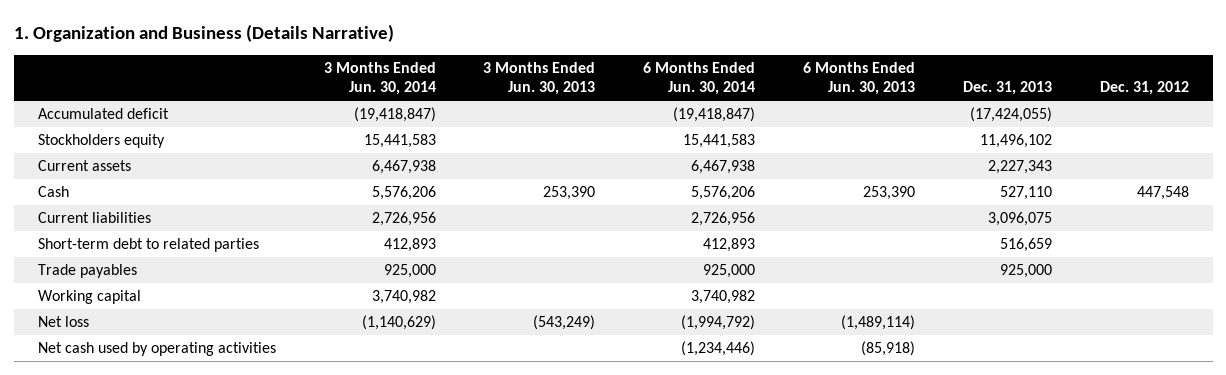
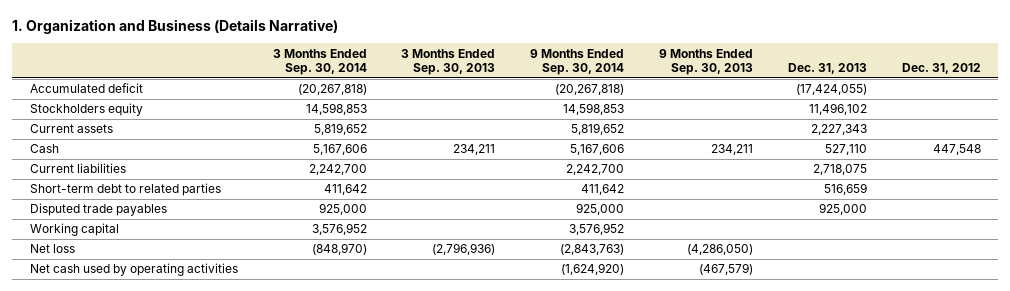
- | 3 Months Ended Jun. 30, 2014 | 3 Months Ended Jun. 30, 2013 | 6 Months Ended Jun. 30, 2014 | 6 Months Ended Jun. 30, 2013 | Dec. 31, 2013 | Dec. 31, 2012
+ | 3 Months Ended Sep. 30, 2014 | 3 Months Ended Sep. 30, 2013 | 9 Months Ended Sep. 30, 2014 | 9 Months Ended Sep. 30, 2013 | Dec. 31, 2013 | Dec. 31, 2012
- Current liabilities | 2,726,956 | | 2,726,956 | | 3,096,075 |
+ Current liabilities | 2,242,700 | | 2,242,700 | | 2,718,075 |
- Trade payables | 925,000 | | 925,000 | | 925,000 |
+ Disputed trade payables | 925,000 | | 925,000 | | 925,000 |

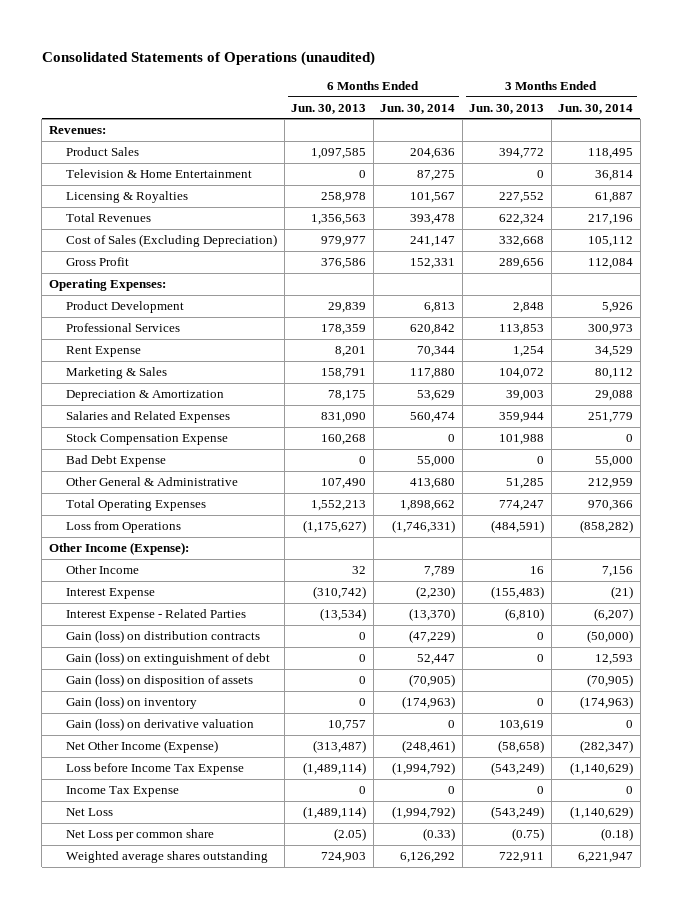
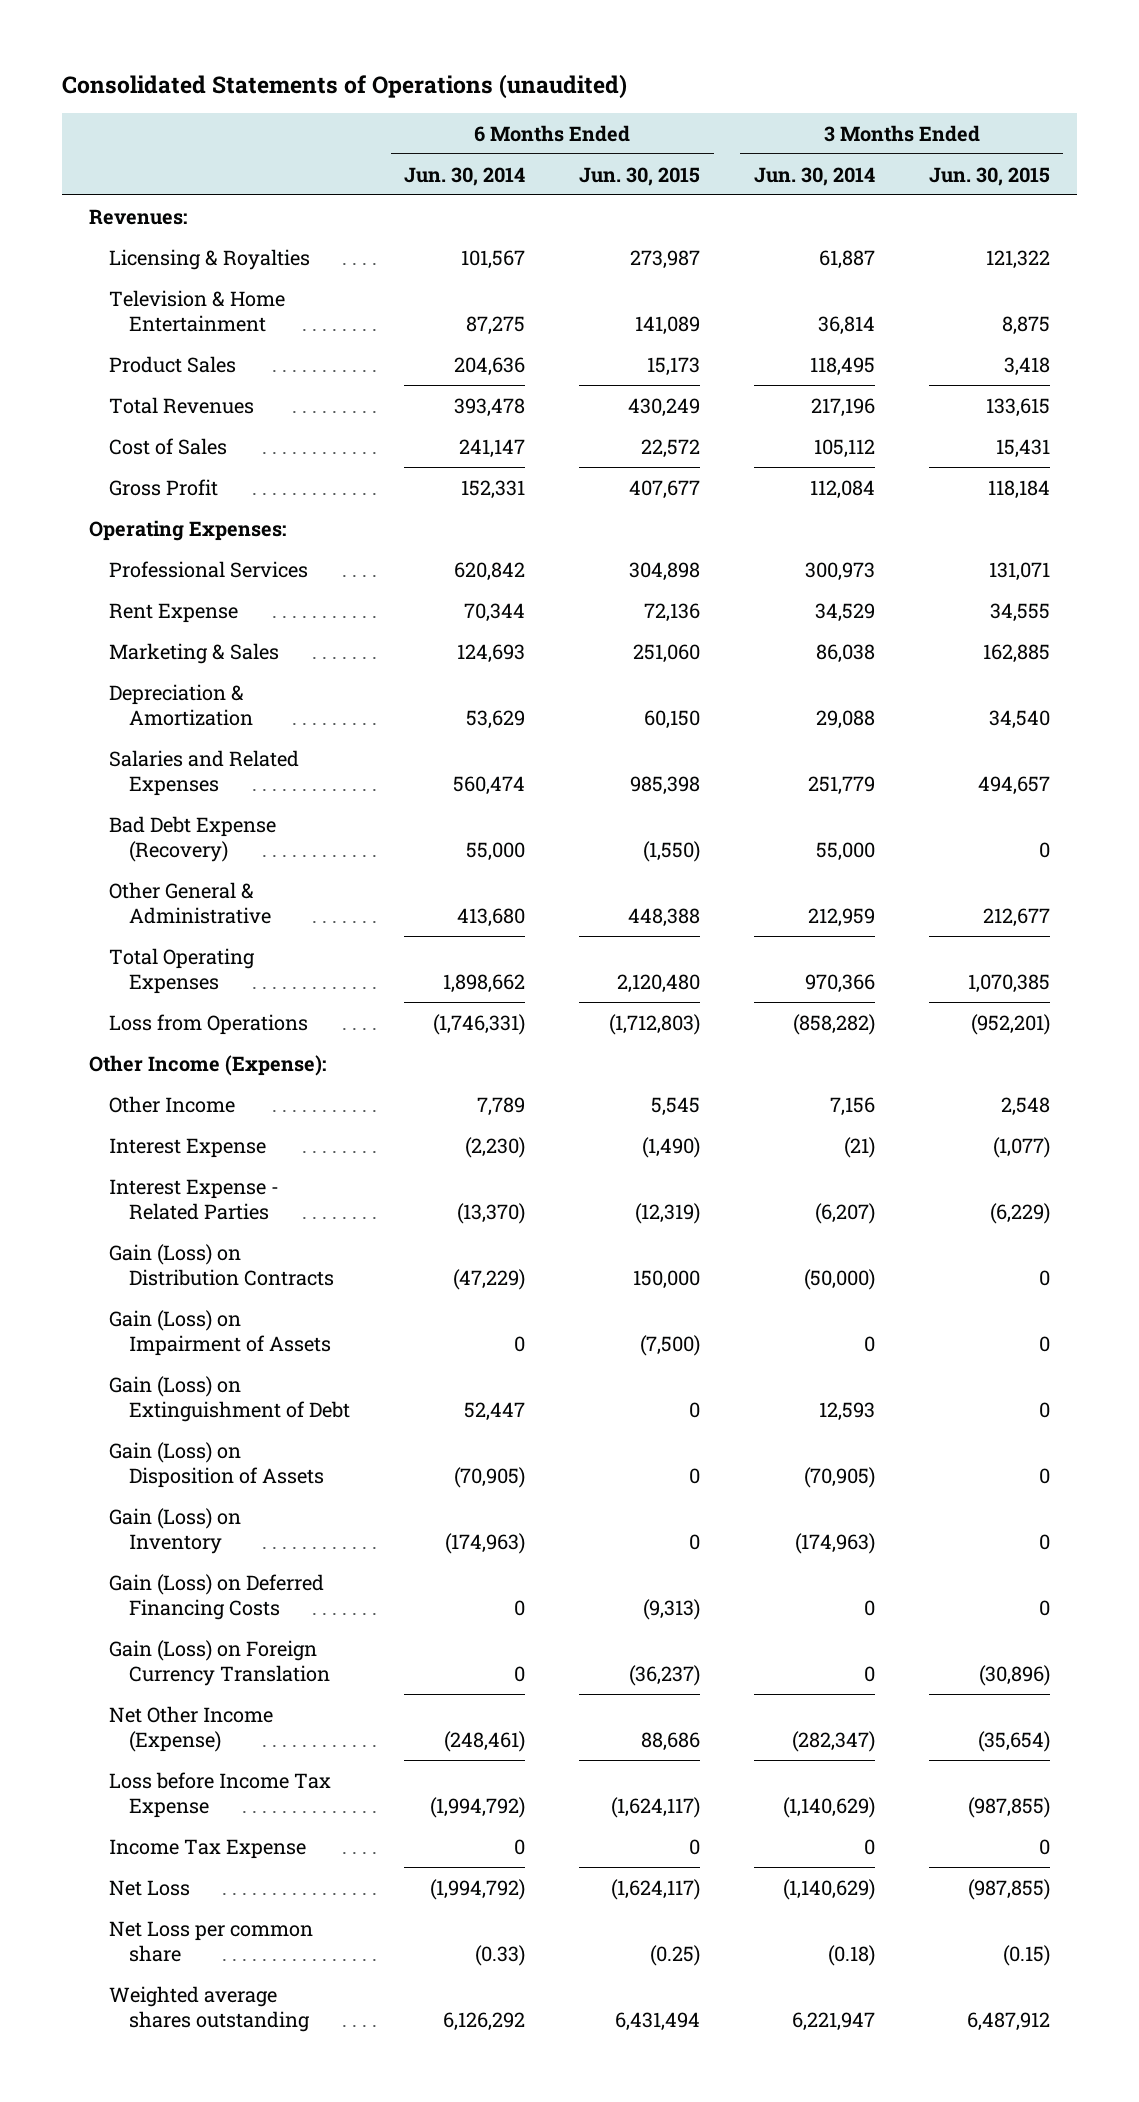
- | 6 Months Ended Jun. 30, 2013 | 6 Months Ended Jun. 30, 2014 | 3 Months Ended Jun. 30, 2013 | 3 Months Ended Jun. 30, 2014
+ | 6 Months Ended Jun. 30, 2014 | 6 Months Ended Jun. 30, 2015 | 3 Months Ended Jun. 30, 2014 | 3 Months Ended Jun. 30, 2015
moved down: Television & Home Entertainment | 87,275 | 141,089 | 36,814 | 8,875
moved down: Product Sales | 204,636 | 15,173 | 118,495 | 3,418
- Cost of Sales (Excluding Depreciation) | 979,977 | 241,147 | 332,668 | 105,112
+ Cost of Sales | 241,147 | 22,572 | 105,112 | 15,431
- Product Development | 29,839 | 6,813 | 2,848 | 5,926
- Marketing & Sales | 158,791 | 117,880 | 104,072 | 80,112
+ Marketing & Sales | 124,693 | 251,060 | 86,038 | 162,885
- Stock Compensation Expense | 160,268 | 0 | 101,988 | 0
- Bad Debt Expense | 0 | 55,000 | 0 | 55,000
+ Bad Debt Expense (Recovery) | 55,000 | (1,550) | 55,000 | 0
- Gain (loss) on distribution contracts | 0 | (47,229) | 0 | (50,000)
- Gain (loss) on extinguishment of debt | 0 | 52,447 | 0 | 12,593
- Gain (loss) on disposition of assets | 0 | (70,905) | | (70,905)
- Gain (loss) on inventory | 0 | (174,963) | 0 | (174,963)
- Gain (loss) on derivative valuation | 10,757 | 0 | 103,619 | 0
+ Gain (Loss) on Distribution Contracts | (47,229) | 150,000 | (50,000) | 0
+ Gain (Loss) on Impairment of Assets | 0 | (7,500) | 0 | 0
+ Gain (Loss) on Extinguishment of Debt | 52,447 | 0 | 12,593 | 0
+ Gain (Loss) on Disposition of Assets | (70,905) | 0 | (70,905) | 0
+ Gain (Loss) on Inventory | (174,963) | 0 | (174,963) | 0
+ Gain (Loss) on Deferred Financing Costs | 0 | (9,313) | 0 | 0
+ Gain (Loss) on Foreign Currency Translation | 0 | (36,237) | 0 | (30,896)

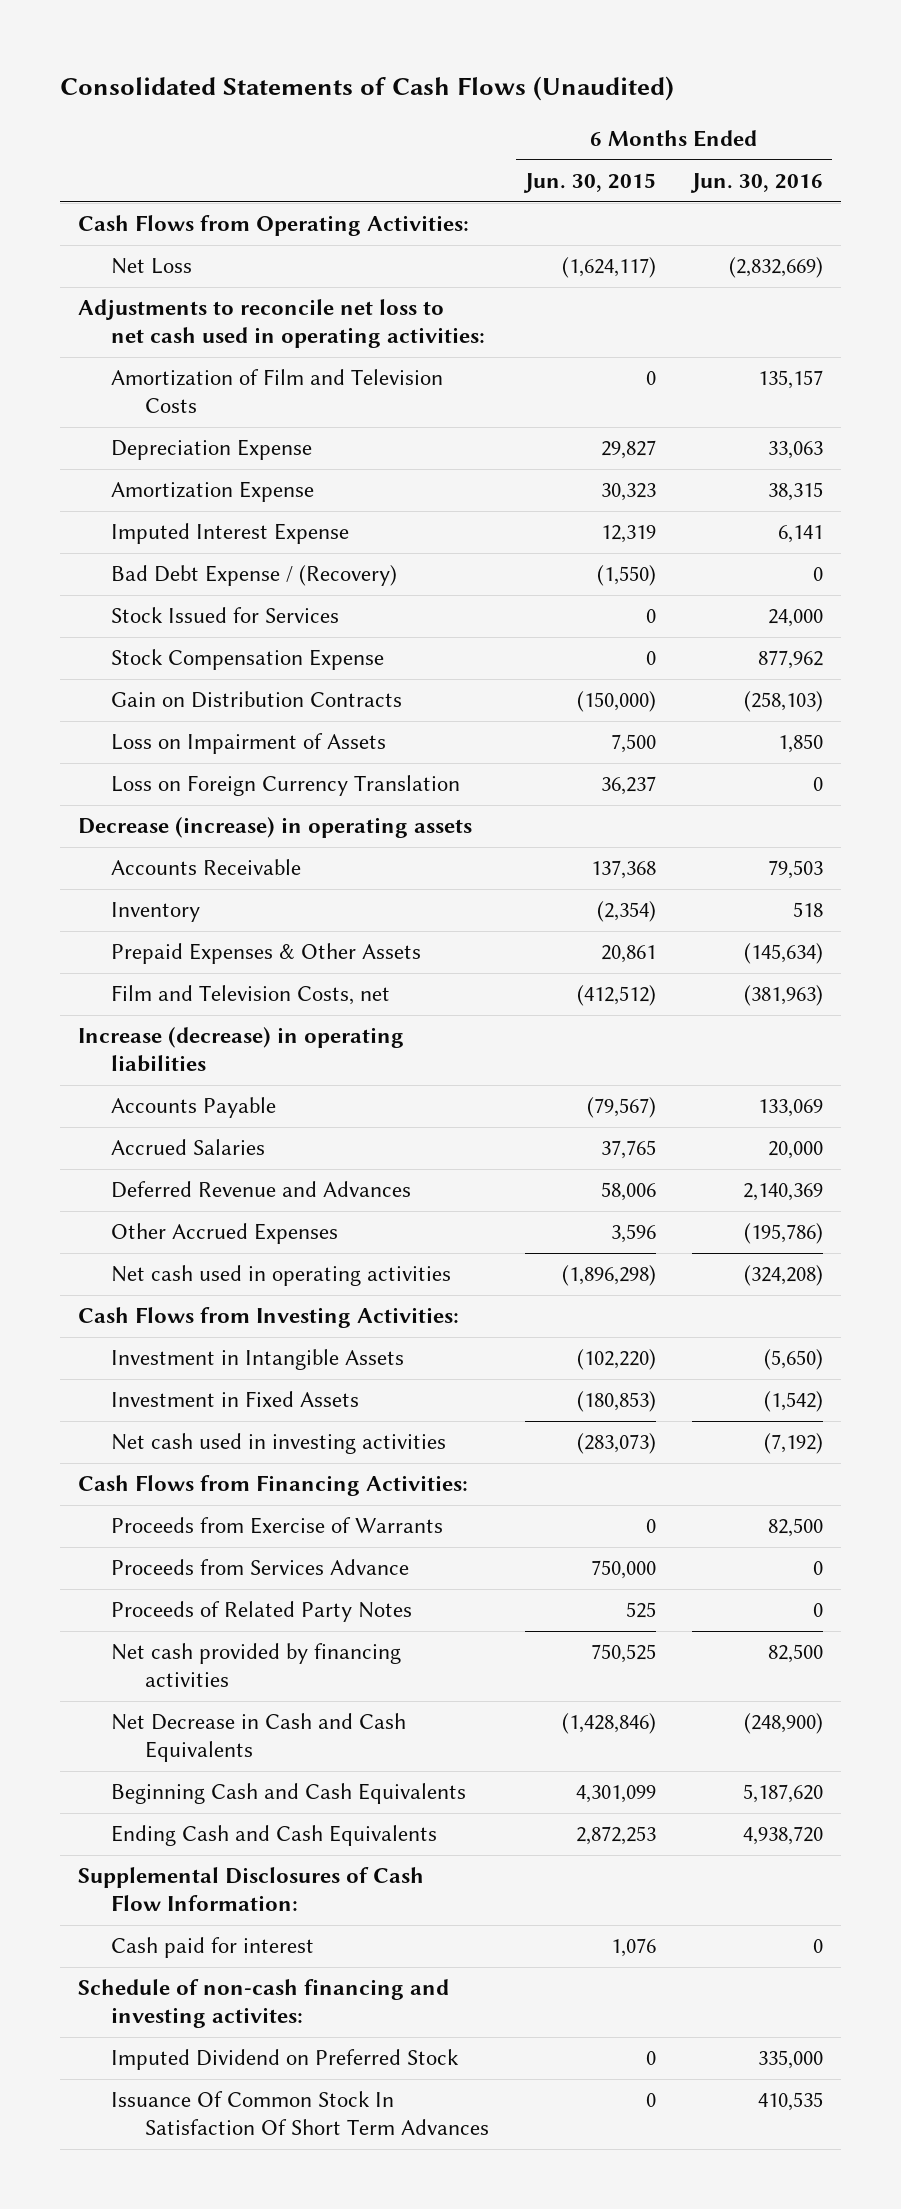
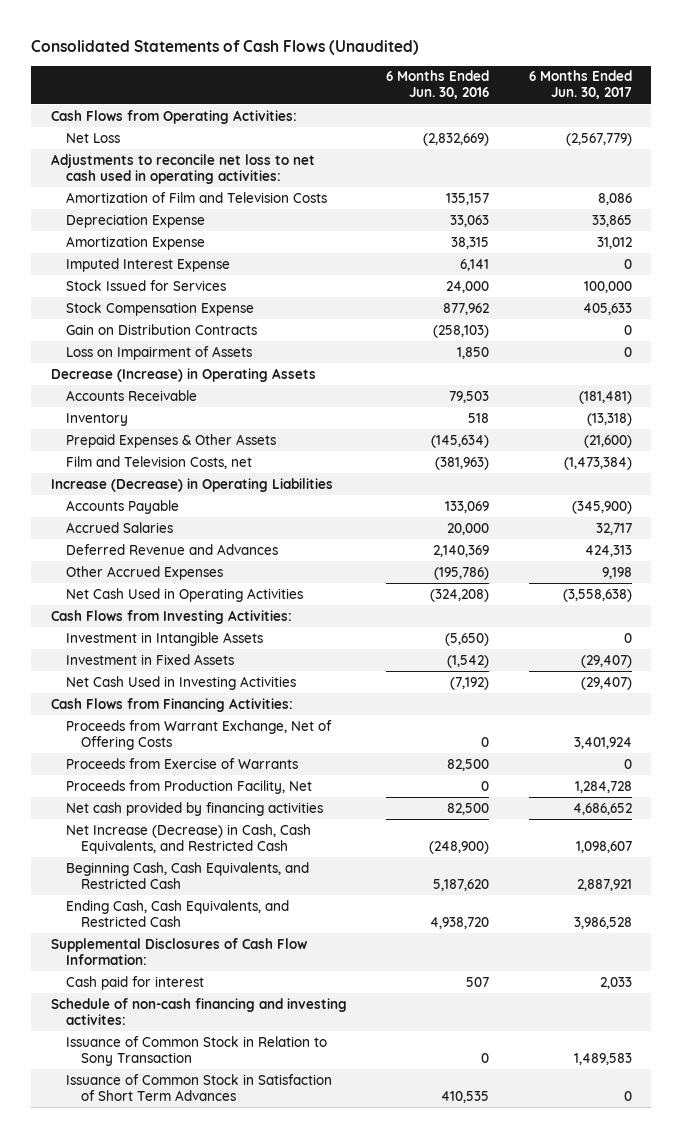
- | 6 Months Ended Jun. 30, 2015 | 6 Months Ended Jun. 30, 2016
+ | 6 Months Ended Jun. 30, 2016 | 6 Months Ended Jun. 30, 2017
- Bad Debt Expense / (Recovery) | (1,550) | 0
- Loss on Foreign Currency Translation | 36,237 | 0
- Decrease (increase) in operating assets
+ Decrease (Increase) in Operating Assets
- Increase (decrease) in operating liabilities
+ Increase (Decrease) in Operating Liabilities
- Net cash used in operating activities | (1,896,298) | (324,208)
+ Net Cash Used in Operating Activities | (324,208) | (3,558,638)
- Net cash used in investing activities | (283,073) | (7,192)
+ Net Cash Used in Investing Activities | (7,192) | (29,407)
+ Proceeds from Warrant Exchange, Net of Offering Costs | 0 | 3,401,924
- Proceeds from Services Advance | 750,000 | 0
- Proceeds of Related Party Notes | 525 | 0
+ Proceeds from Production Facility, Net | 0 | 1,284,728
- Net Decrease in Cash and Cash Equivalents | (1,428,846) | (248,900)
- Beginning Cash and Cash Equivalents | 4,301,099 | 5,187,620
- Ending Cash and Cash Equivalents | 2,872,253 | 4,938,720
+ Net Increase (Decrease) in Cash, Cash Equivalents, and Restricted Cash | (248,900) | 1,098,607
+ Beginning Cash, Cash Equivalents, and Restricted Cash | 5,187,620 | 2,887,921
+ Ending Cash, Cash Equivalents, and Restricted Cash | 4,938,720 | 3,986,528
- Cash paid for interest | 1,076 | 0
+ Cash paid for interest | 507 | 2,033
- Imputed Dividend on Preferred Stock | 0 | 335,000
- Issuance Of Common Stock In Satisfaction Of Short Term Advances | 0 | 410,535
+ Issuance of Common Stock in Relation to Sony Transaction | 0 | 1,489,583
+ Issuance of Common Stock in Satisfaction of Short Term Advances | 410,535 | 0

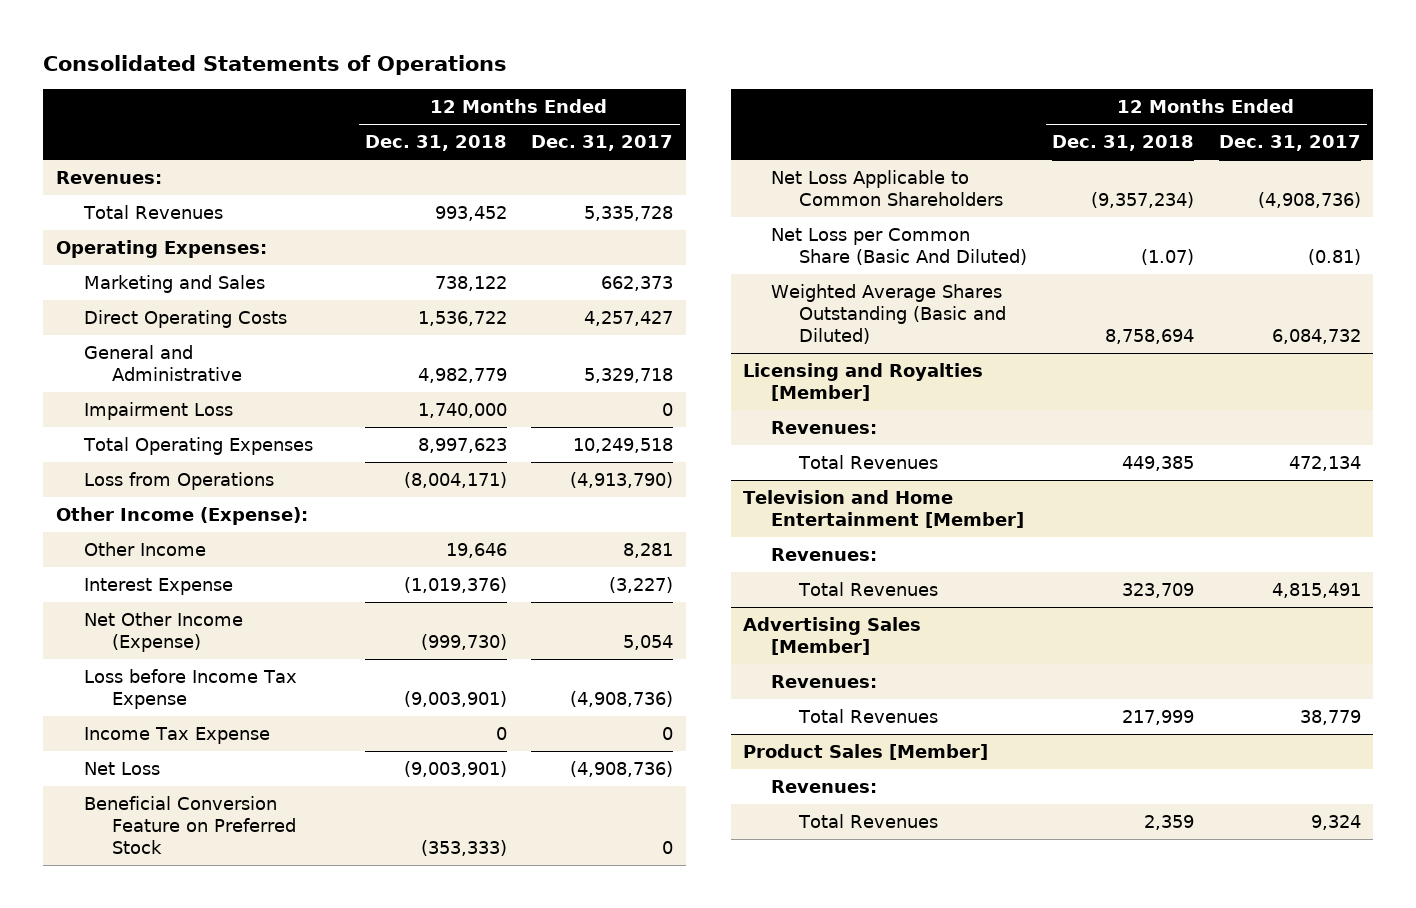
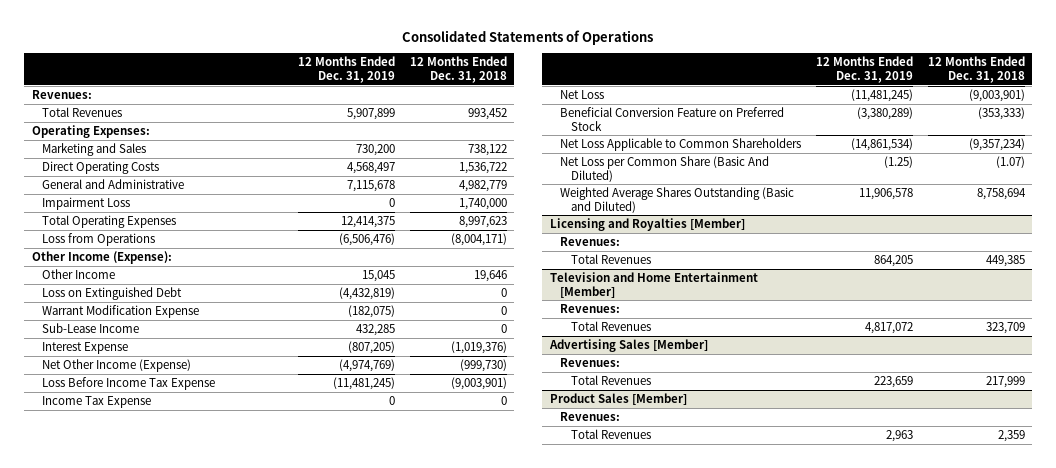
- | 12 Months Ended Dec. 31, 2018 | 12 Months Ended Dec. 31, 2017
+ | 12 Months Ended Dec. 31, 2019 | 12 Months Ended Dec. 31, 2018
+ Loss on Extinguished Debt | (4,432,819) | 0
+ Warrant Modification Expense | (182,075) | 0
+ Sub-Lease Income | 432,285 | 0
- Loss before Income Tax Expense | (9,003,901) | (4,908,736)
+ Loss Before Income Tax Expense | (11,481,245) | (9,003,901)

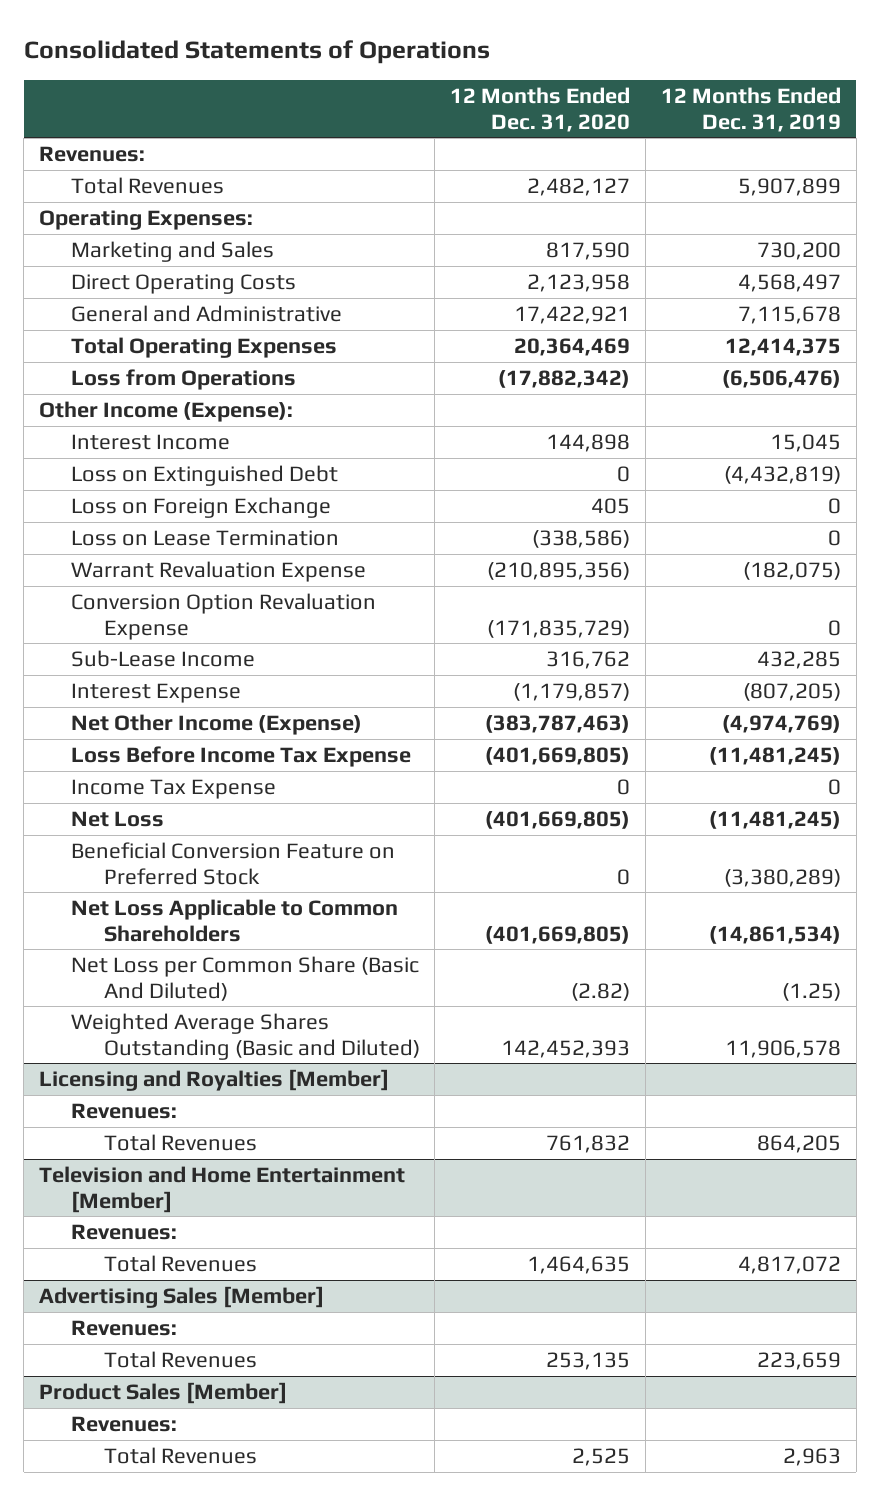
- | 12 Months Ended Dec. 31, 2019 | 12 Months Ended Dec. 31, 2018
+ | 12 Months Ended Dec. 31, 2020 | 12 Months Ended Dec. 31, 2019
- Impairment Loss | 0 | 1,740,000
- Other Income | 15,045 | 19,646
+ Interest Income | 144,898 | 15,045
- Warrant Modification Expense | (182,075) | 0
+ Loss on Foreign Exchange | 405 | 0
+ Loss on Lease Termination | (338,586) | 0
+ Warrant Revaluation Expense | (210,895,356) | (182,075)
+ Conversion Option Revaluation Expense | (171,835,729) | 0

